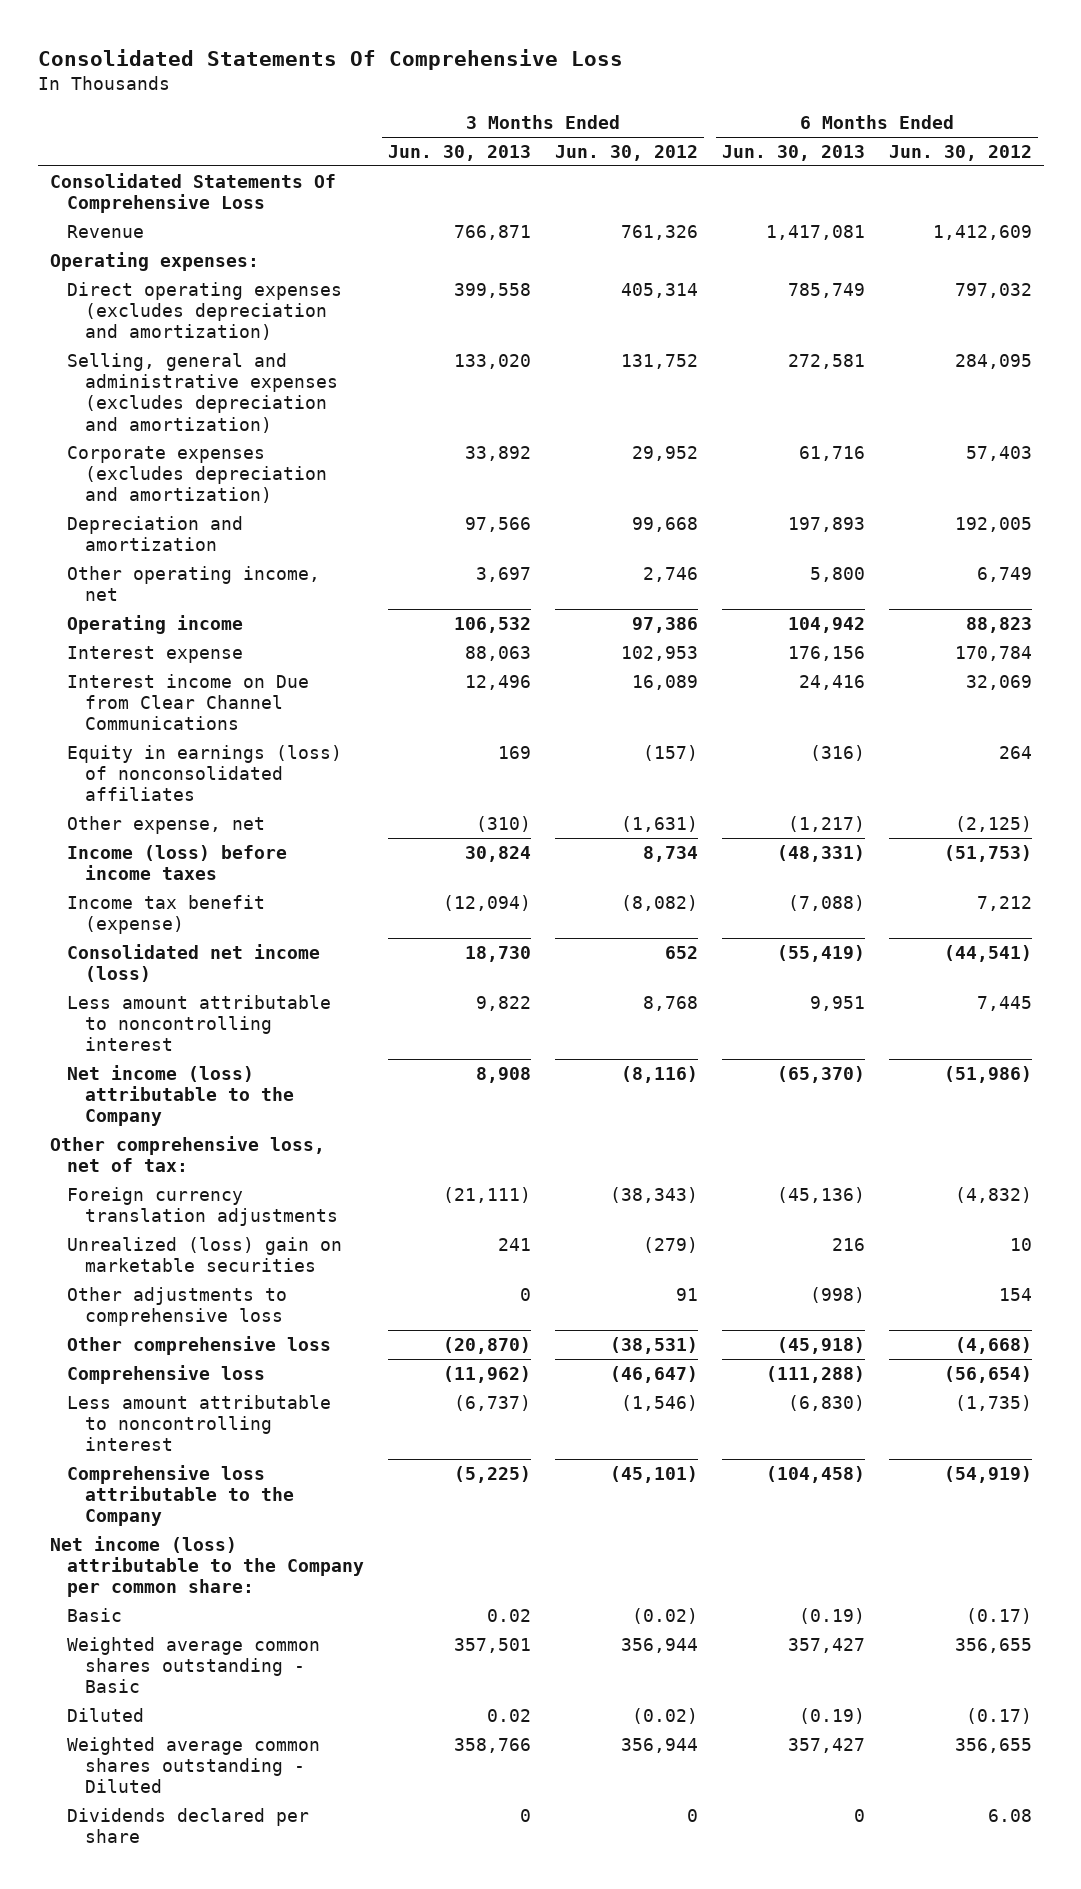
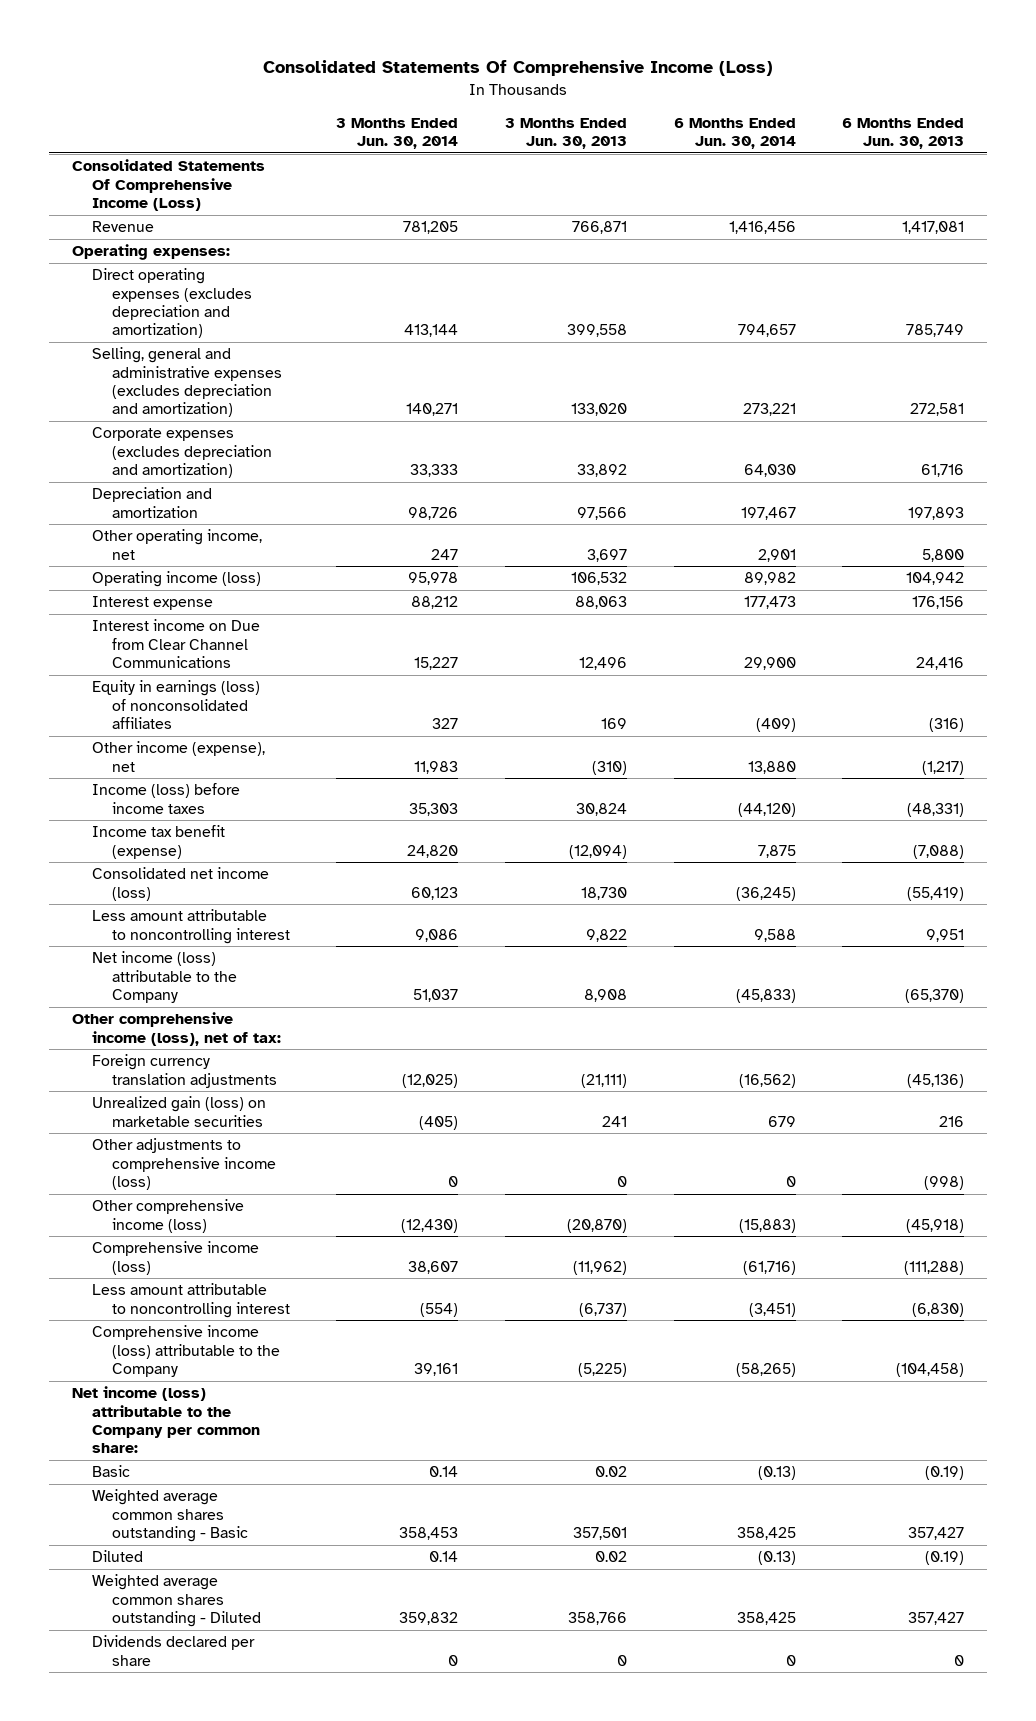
- Consolidated Statements Of Comprehensive Loss
+ Consolidated Statements Of Comprehensive Income (Loss)
- | 3 Months Ended Jun. 30, 2013 | 3 Months Ended Jun. 30, 2012 | 6 Months Ended Jun. 30, 2013 | 6 Months Ended Jun. 30, 2012
+ | 3 Months Ended Jun. 30, 2014 | 3 Months Ended Jun. 30, 2013 | 6 Months Ended Jun. 30, 2014 | 6 Months Ended Jun. 30, 2013
- Consolidated Statements Of Comprehensive Loss
+ Consolidated Statements Of Comprehensive Income (Loss)
- Operating income | 106,532 | 97,386 | 104,942 | 88,823
+ Operating income (loss) | 95,978 | 106,532 | 89,982 | 104,942
- Other expense, net | (310) | (1,631) | (1,217) | (2,125)
+ Other income (expense), net | 11,983 | (310) | 13,880 | (1,217)
- Other comprehensive loss, net of tax:
+ Other comprehensive income (loss), net of tax:
- Unrealized (loss) gain on marketable securities | 241 | (279) | 216 | 10
- Other adjustments to comprehensive loss | 0 | 91 | (998) | 154
- Other comprehensive loss | (20,870) | (38,531) | (45,918) | (4,668)
- Comprehensive loss | (11,962) | (46,647) | (111,288) | (56,654)
+ Unrealized gain (loss) on marketable securities | (405) | 241 | 679 | 216
+ Other adjustments to comprehensive income (loss) | 0 | 0 | 0 | (998)
+ Other comprehensive income (loss) | (12,430) | (20,870) | (15,883) | (45,918)
+ Comprehensive income (loss) | 38,607 | (11,962) | (61,716) | (111,288)
- Comprehensive loss attributable to the Company | (5,225) | (45,101) | (104,458) | (54,919)
+ Comprehensive income (loss) attributable to the Company | 39,161 | (5,225) | (58,265) | (104,458)

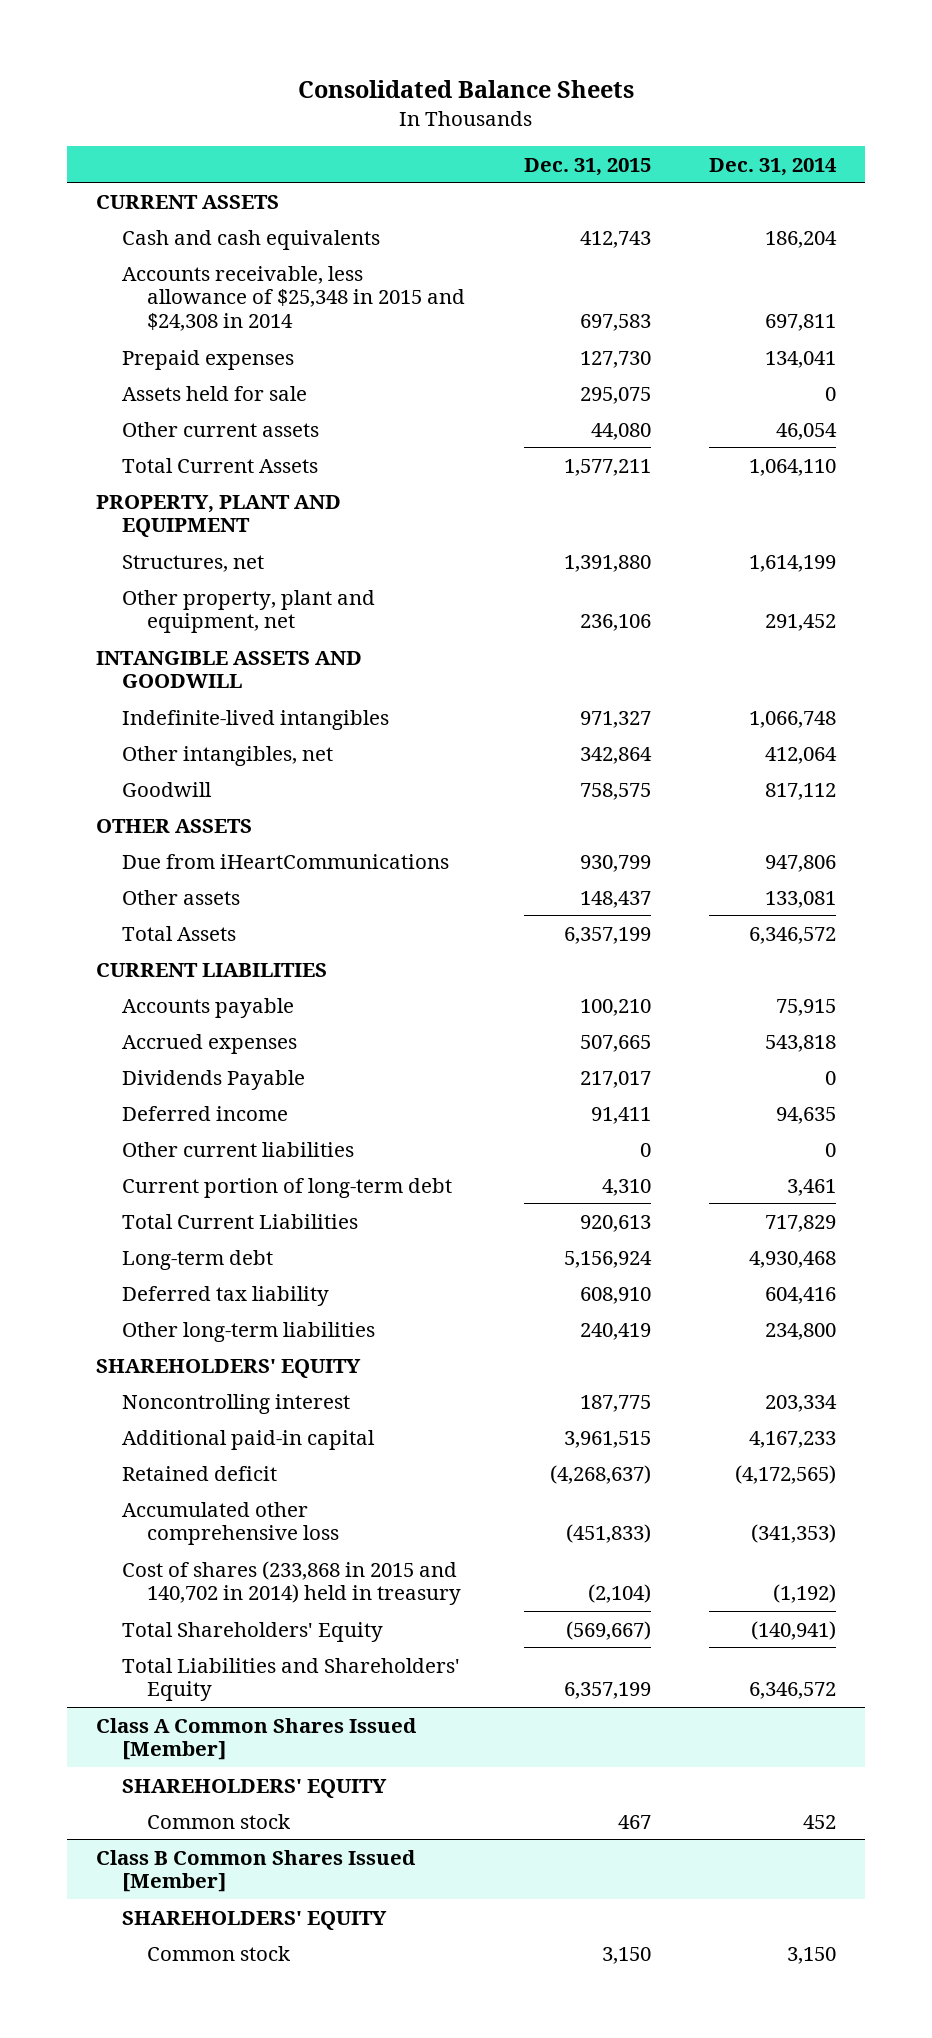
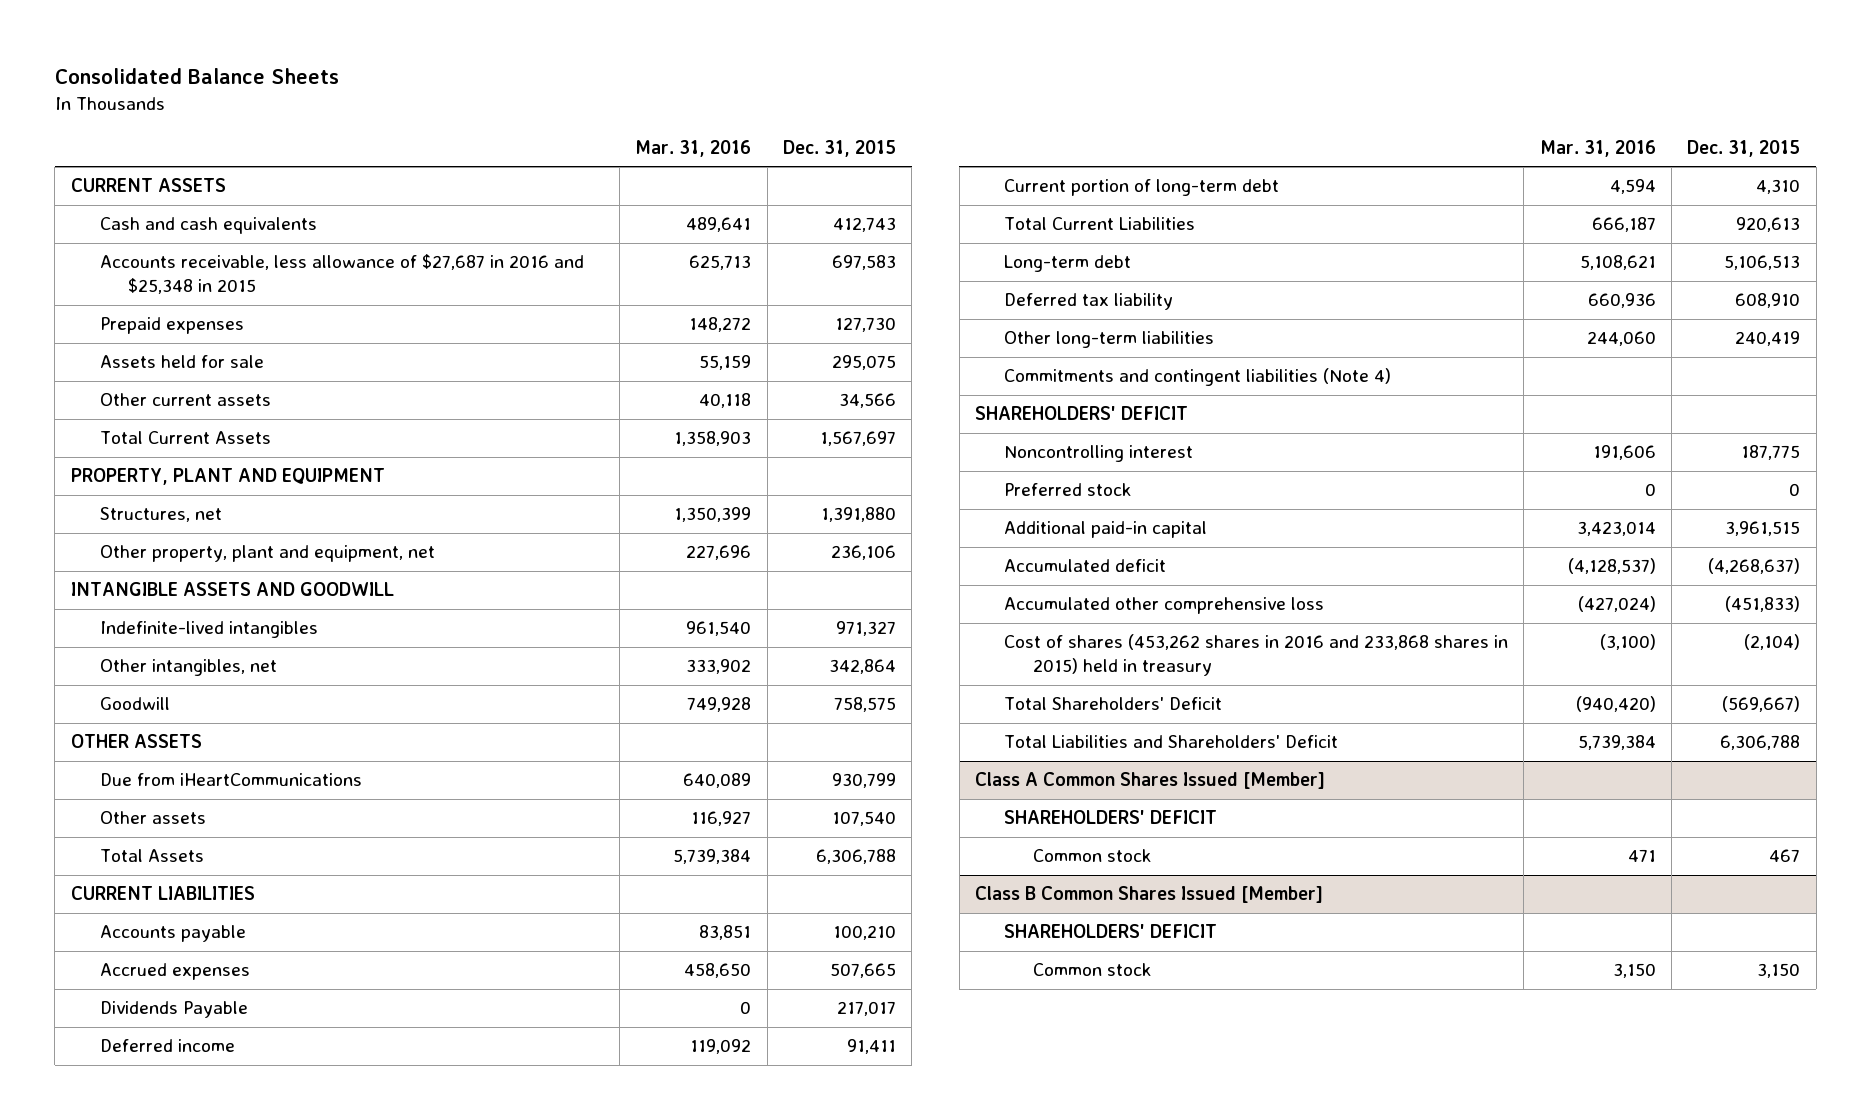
- | Dec. 31, 2015 | Dec. 31, 2014
+ | Mar. 31, 2016 | Dec. 31, 2015
- Accounts receivable, less allowance of $25,348 in 2015 and $24,308 in 2014 | 697,583 | 697,811
+ Accounts receivable, less allowance of $27,687 in 2016 and $25,348 in 2015 | 625,713 | 697,583
- Other current assets | 44,080 | 46,054
- Total Current Assets | 1,577,211 | 1,064,110
+ Other current assets | 40,118 | 34,566
+ Total Current Assets | 1,358,903 | 1,567,697
- Other assets | 148,437 | 133,081
- Total Assets | 6,357,199 | 6,346,572
+ Other assets | 116,927 | 107,540
+ Total Assets | 5,739,384 | 6,306,788
- Other current liabilities | 0 | 0
- Long-term debt | 5,156,924 | 4,930,468
+ Long-term debt | 5,108,621 | 5,106,513
- SHAREHOLDERS' EQUITY
+ Commitments and contingent liabilities (Note 4)
+ SHAREHOLDERS' DEFICIT
+ Preferred stock | 0 | 0
- Retained deficit | (4,268,637) | (4,172,565)
+ Accumulated deficit | (4,128,537) | (4,268,637)
- Cost of shares (233,868 in 2015 and 140,702 in 2014) held in treasury | (2,104) | (1,192)
- Total Shareholders' Equity | (569,667) | (140,941)
- Total Liabilities and Shareholders' Equity | 6,357,199 | 6,346,572
+ Cost of shares (453,262 shares in 2016 and 233,868 shares in 2015) held in treasury | (3,100) | (2,104)
+ Total Shareholders' Deficit | (940,420) | (569,667)
+ Total Liabilities and Shareholders' Deficit | 5,739,384 | 6,306,788
@ Class A Common Shares Issued [Member]
- SHAREHOLDERS' EQUITY
+ SHAREHOLDERS' DEFICIT
@ Class B Common Shares Issued [Member]
- SHAREHOLDERS' EQUITY
+ SHAREHOLDERS' DEFICIT

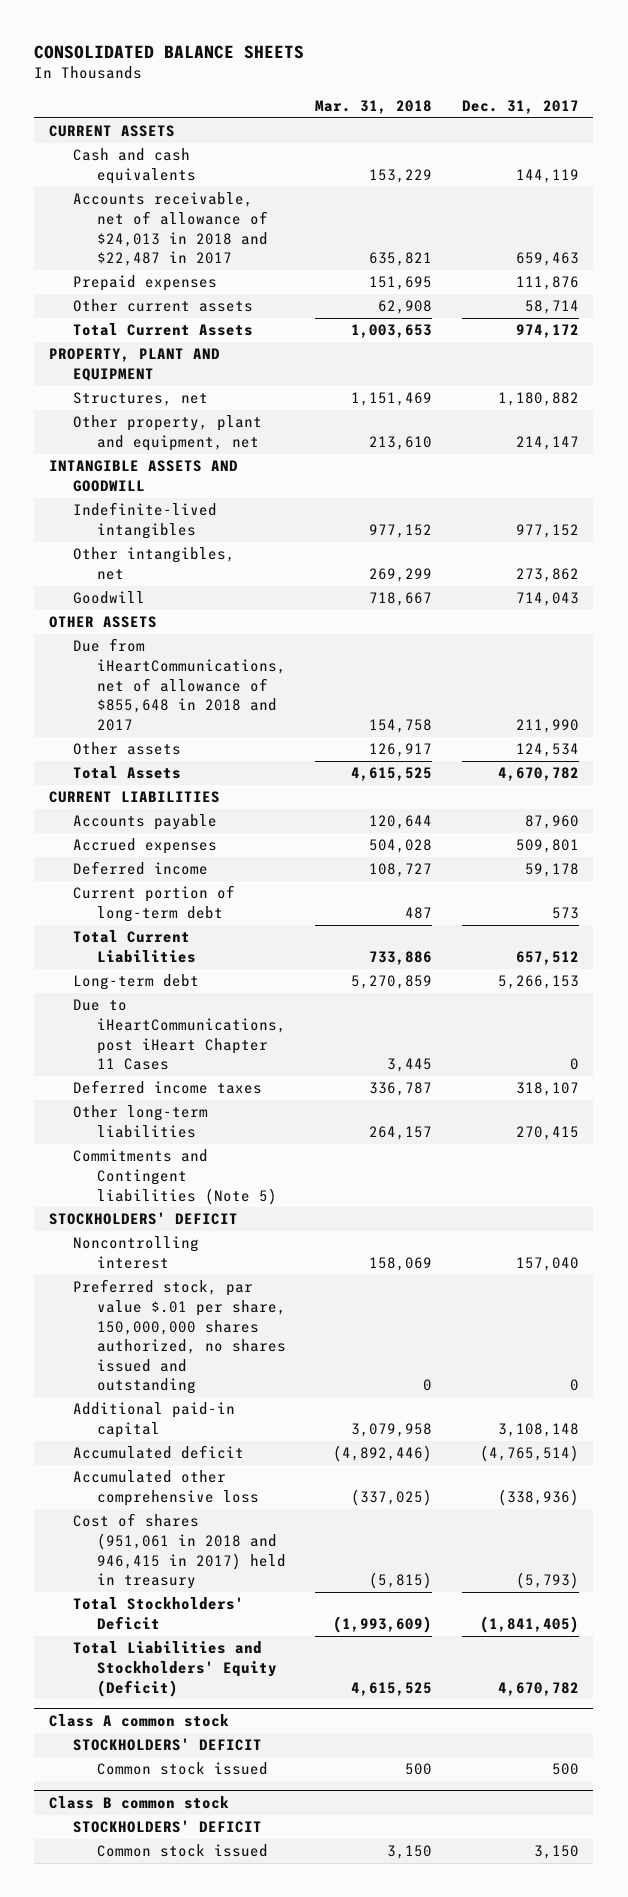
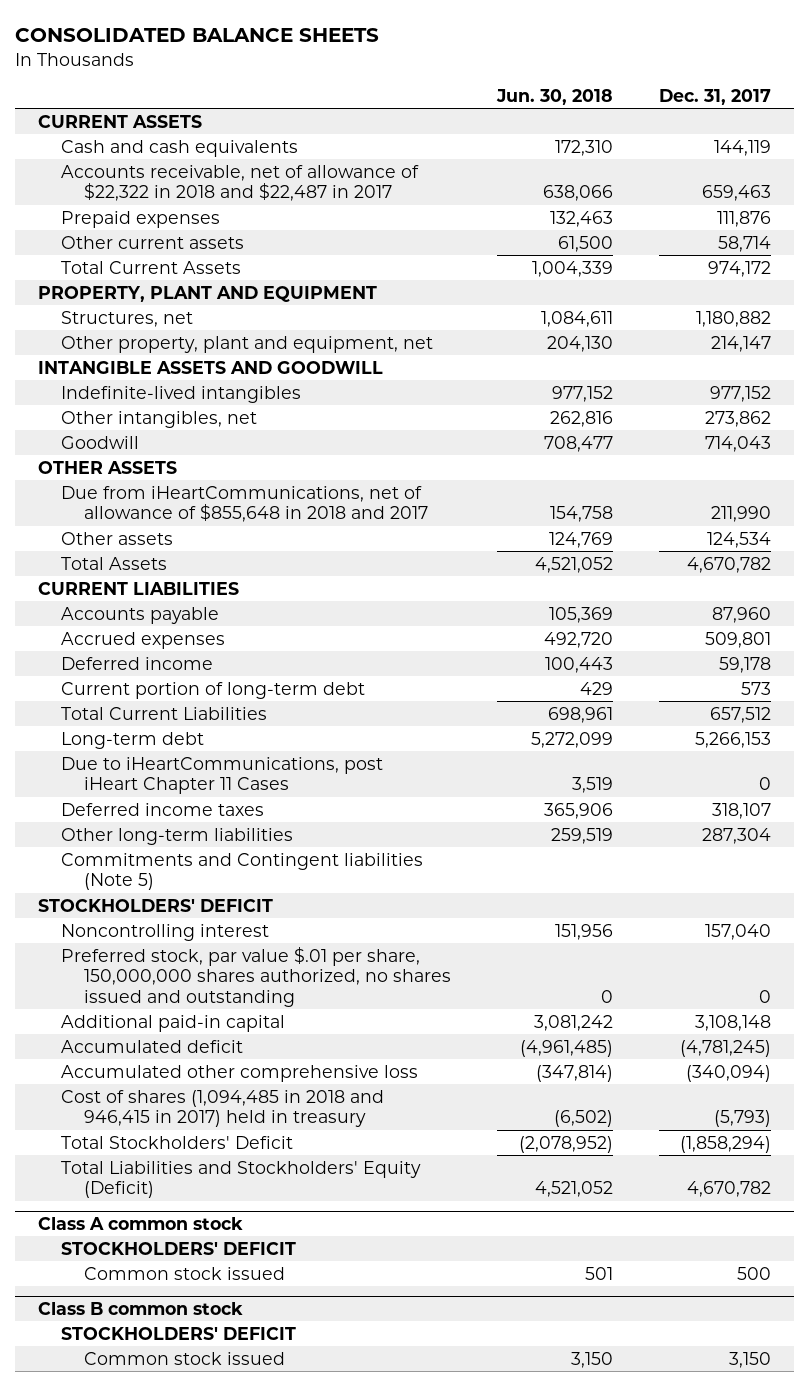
- | Mar. 31, 2018 | Dec. 31, 2017
+ | Jun. 30, 2018 | Dec. 31, 2017
- Accounts receivable, net of allowance of $24,013 in 2018 and $22,487 in 2017 | 635,821 | 659,463
+ Accounts receivable, net of allowance of $22,322 in 2018 and $22,487 in 2017 | 638,066 | 659,463
- Other long-term liabilities | 264,157 | 270,415
+ Other long-term liabilities | 259,519 | 287,304
- Accumulated deficit | (4,892,446) | (4,765,514)
- Accumulated other comprehensive loss | (337,025) | (338,936)
- Cost of shares (951,061 in 2018 and 946,415 in 2017) held in treasury | (5,815) | (5,793)
- Total Stockholders' Deficit | (1,993,609) | (1,841,405)
+ Accumulated deficit | (4,961,485) | (4,781,245)
+ Accumulated other comprehensive loss | (347,814) | (340,094)
+ Cost of shares (1,094,485 in 2018 and 946,415 in 2017) held in treasury | (6,502) | (5,793)
+ Total Stockholders' Deficit | (2,078,952) | (1,858,294)

